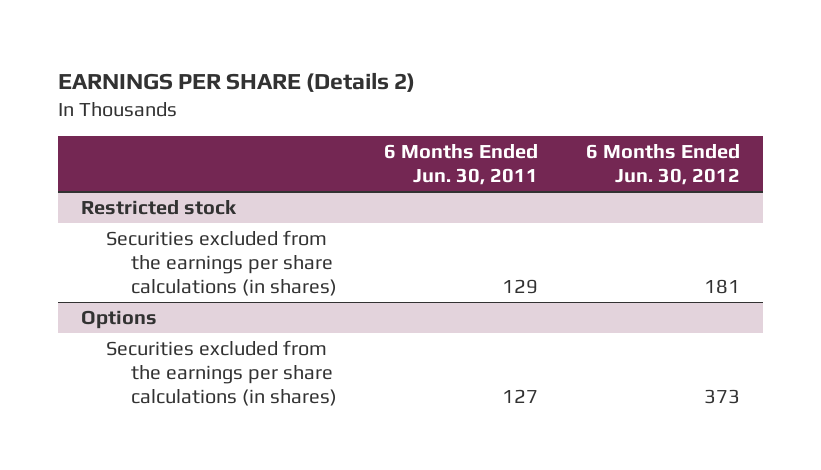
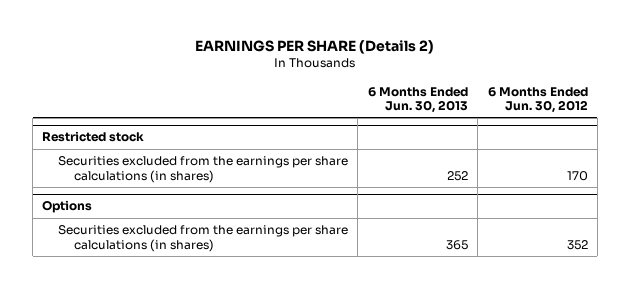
- | 6 Months Ended Jun. 30, 2011 | 6 Months Ended Jun. 30, 2012
+ | 6 Months Ended Jun. 30, 2013 | 6 Months Ended Jun. 30, 2012
@ Restricted stock
- Securities excluded from the earnings per share calculations (in shares) | 129 | 181
+ Securities excluded from the earnings per share calculations (in shares) | 252 | 170
@ Options
- Securities excluded from the earnings per share calculations (in shares) | 127 | 373
+ Securities excluded from the earnings per share calculations (in shares) | 365 | 352

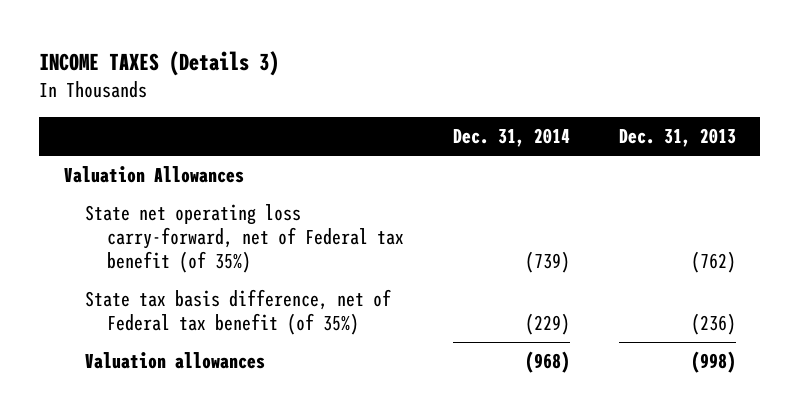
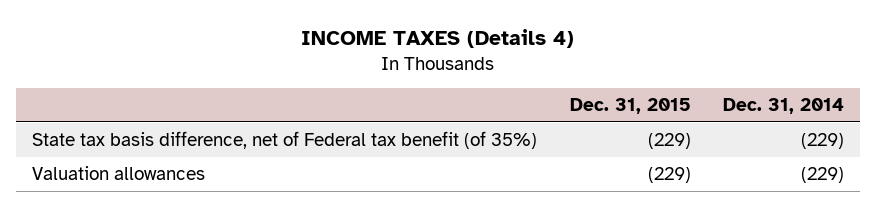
- INCOME TAXES (Details 3)
+ INCOME TAXES (Details 4)
- | Dec. 31, 2014 | Dec. 31, 2013
+ | Dec. 31, 2015 | Dec. 31, 2014
- Valuation Allowances
- State net operating loss carry-forward, net of Federal tax benefit (of 35%) | (739) | (762)
- Valuation allowances | (968) | (998)
+ Valuation allowances | (229) | (229)

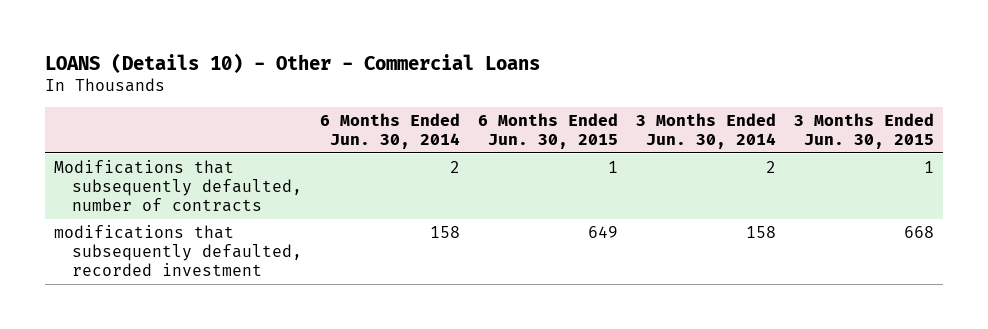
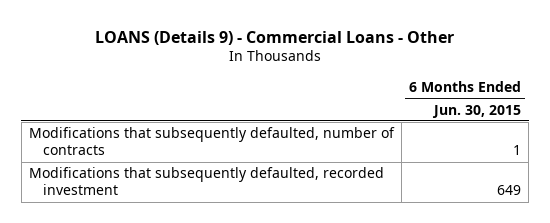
- LOANS (Details 10) - Other - Commercial Loans
+ LOANS (Details 9) - Commercial Loans - Other
- | 6 Months Ended Jun. 30, 2014 | 6 Months Ended Jun. 30, 2015 | 3 Months Ended Jun. 30, 2014 | 3 Months Ended Jun. 30, 2015
+ | 6 Months Ended Jun. 30, 2015
- modifications that subsequently defaulted, recorded investment | 158 | 649 | 158 | 668
+ Modifications that subsequently defaulted, recorded investment | 649

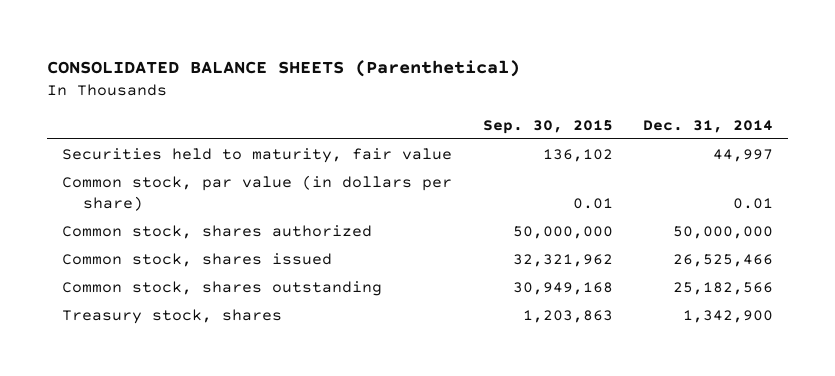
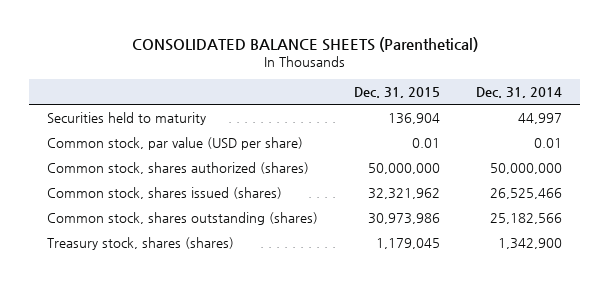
- | Sep. 30, 2015 | Dec. 31, 2014
+ | Dec. 31, 2015 | Dec. 31, 2014
- Securities held to maturity, fair value | 136,102 | 44,997
- Common stock, par value (in dollars per share) | 0.01 | 0.01
- Common stock, shares authorized | 50,000,000 | 50,000,000
- Common stock, shares issued | 32,321,962 | 26,525,466
- Common stock, shares outstanding | 30,949,168 | 25,182,566
- Treasury stock, shares | 1,203,863 | 1,342,900
+ Securities held to maturity | 136,904 | 44,997
+ Common stock, par value (USD per share) | 0.01 | 0.01
+ Common stock, shares authorized (shares) | 50,000,000 | 50,000,000
+ Common stock, shares issued (shares) | 32,321,962 | 26,525,466
+ Common stock, shares outstanding (shares) | 30,973,986 | 25,182,566
+ Treasury stock, shares (shares) | 1,179,045 | 1,342,900

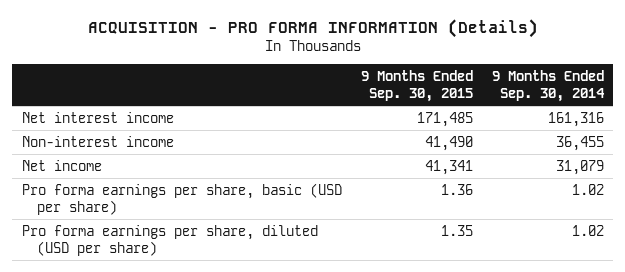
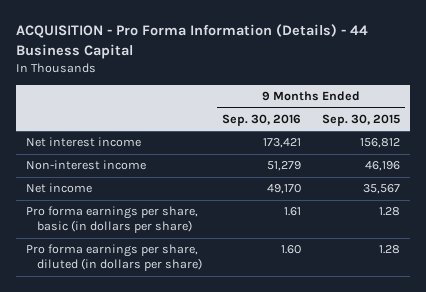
- ACQUISITION - PRO FORMA INFORMATION (Details)
+ ACQUISITION - Pro Forma Information (Details) - 44 Business Capital
- | 9 Months Ended Sep. 30, 2015 | 9 Months Ended Sep. 30, 2014
+ | 9 Months Ended Sep. 30, 2016 | 9 Months Ended Sep. 30, 2015
- Net interest income | 171,485 | 161,316
- Non-interest income | 41,490 | 36,455
- Net income | 41,341 | 31,079
- Pro forma earnings per share, basic (USD per share) | 1.36 | 1.02
- Pro forma earnings per share, diluted (USD per share) | 1.35 | 1.02
+ Net interest income | 173,421 | 156,812
+ Non-interest income | 51,279 | 46,196
+ Net income | 49,170 | 35,567
+ Pro forma earnings per share, basic (in dollars per share) | 1.61 | 1.28
+ Pro forma earnings per share, diluted (in dollars per share) | 1.60 | 1.28

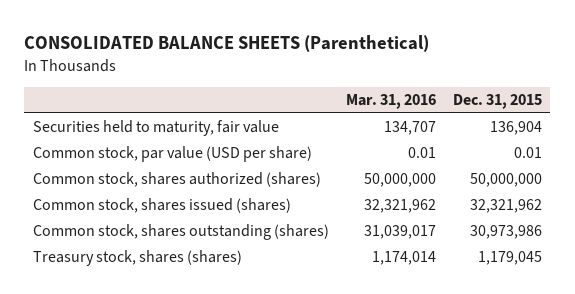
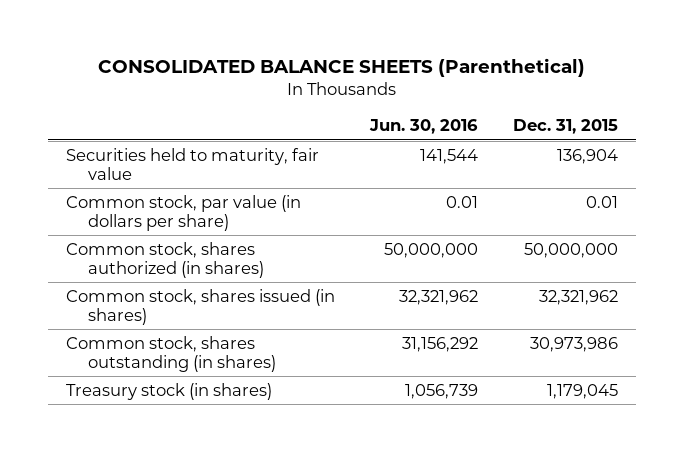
- | Mar. 31, 2016 | Dec. 31, 2015
+ | Jun. 30, 2016 | Dec. 31, 2015
- Common stock, par value (USD per share) | 0.01 | 0.01
- Common stock, shares authorized (shares) | 50,000,000 | 50,000,000
- Common stock, shares issued (shares) | 32,321,962 | 32,321,962
- Common stock, shares outstanding (shares) | 31,039,017 | 30,973,986
- Treasury stock, shares (shares) | 1,174,014 | 1,179,045
+ Common stock, par value (in dollars per share) | 0.01 | 0.01
+ Common stock, shares authorized (in shares) | 50,000,000 | 50,000,000
+ Common stock, shares issued (in shares) | 32,321,962 | 32,321,962
+ Common stock, shares outstanding (in shares) | 31,156,292 | 30,973,986
+ Treasury stock (in shares) | 1,056,739 | 1,179,045

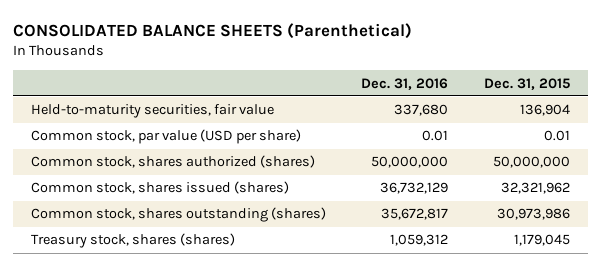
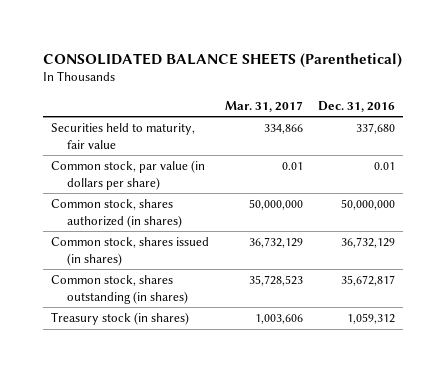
- | Dec. 31, 2016 | Dec. 31, 2015
+ | Mar. 31, 2017 | Dec. 31, 2016
- Held-to-maturity securities, fair value | 337,680 | 136,904
- Common stock, par value (USD per share) | 0.01 | 0.01
- Common stock, shares authorized (shares) | 50,000,000 | 50,000,000
- Common stock, shares issued (shares) | 36,732,129 | 32,321,962
- Common stock, shares outstanding (shares) | 35,672,817 | 30,973,986
- Treasury stock, shares (shares) | 1,059,312 | 1,179,045
+ Securities held to maturity, fair value | 334,866 | 337,680
+ Common stock, par value (in dollars per share) | 0.01 | 0.01
+ Common stock, shares authorized (in shares) | 50,000,000 | 50,000,000
+ Common stock, shares issued (in shares) | 36,732,129 | 36,732,129
+ Common stock, shares outstanding (in shares) | 35,728,523 | 35,672,817
+ Treasury stock (in shares) | 1,003,606 | 1,059,312

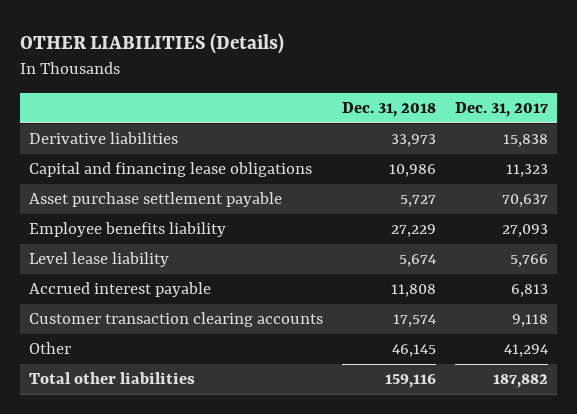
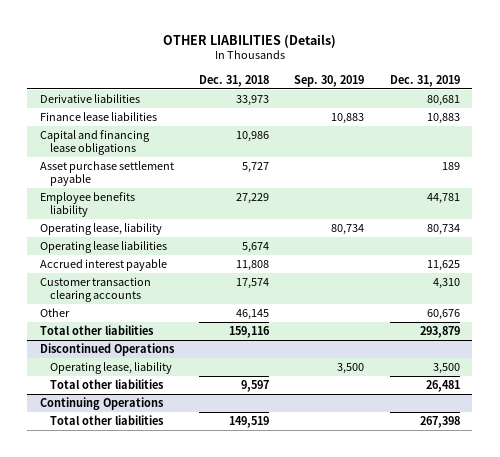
- | Dec. 31, 2018 | Dec. 31, 2017
+ | Dec. 31, 2018 | Sep. 30, 2019 | Dec. 31, 2019
+ Finance lease liabilities | | 10,883 | 10,883
- Level lease liability | 5,674 | 5,766
+ Operating lease, liability | | 80,734 | 80,734
+ Operating lease liabilities | 5,674 | |
+ Discontinued Operations
+ Operating lease, liability | | 3,500 | 3,500
+ Total other liabilities | 9,597 | | 26,481
+ Continuing Operations
+ Total other liabilities | 149,519 | | 267,398

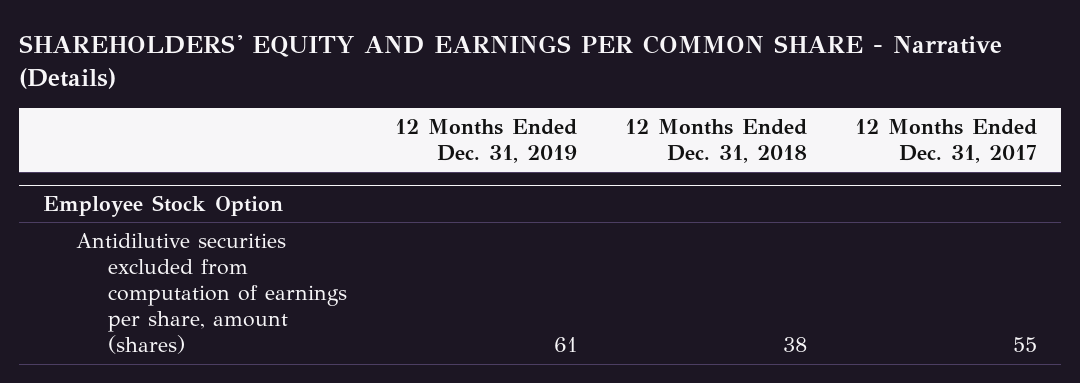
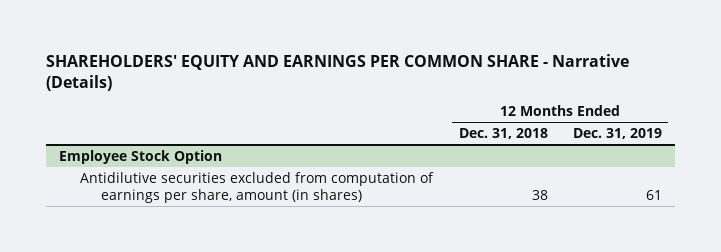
- | 12 Months Ended Dec. 31, 2019 | 12 Months Ended Dec. 31, 2018 | 12 Months Ended Dec. 31, 2017
+ | 12 Months Ended Dec. 31, 2018 | 12 Months Ended Dec. 31, 2019
@ Employee Stock Option
- Antidilutive securities excluded from computation of earnings per share, amount (shares) | 61 | 38 | 55
+ Antidilutive securities excluded from computation of earnings per share, amount (in shares) | 38 | 61

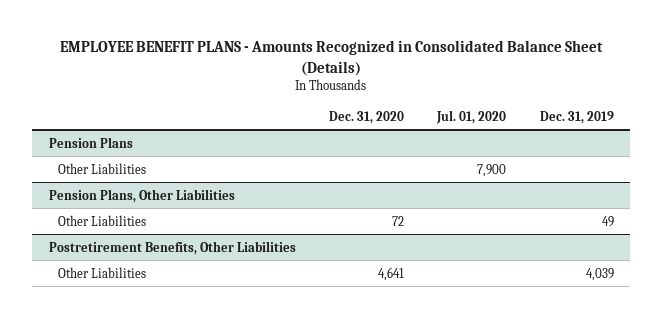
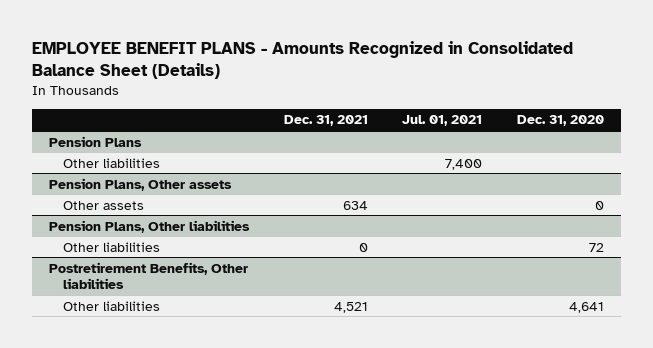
- | Dec. 31, 2020 | Jul. 01, 2020 | Dec. 31, 2019
+ | Dec. 31, 2021 | Jul. 01, 2021 | Dec. 31, 2020
@ Pension Plans
- Other Liabilities | | 7,900 |
- Pension Plans, Other Liabilities
- Other Liabilities | 72 | | 49
- Postretirement Benefits, Other Liabilities
- Other Liabilities | 4,641 | | 4,039
@ Pension Plans
+ Other liabilities | | 7,400 |
+ Pension Plans, Other assets
+ Other assets | 634 | | 0
+ Pension Plans, Other liabilities
+ Other liabilities | 0 | | 72
+ Postretirement Benefits, Other liabilities
+ Other liabilities | 4,521 | | 4,641

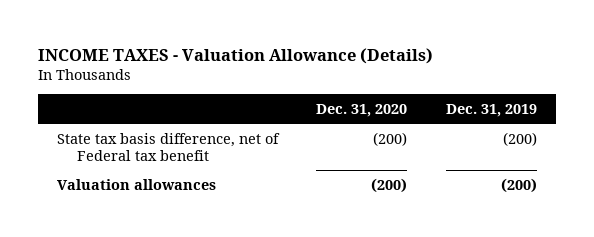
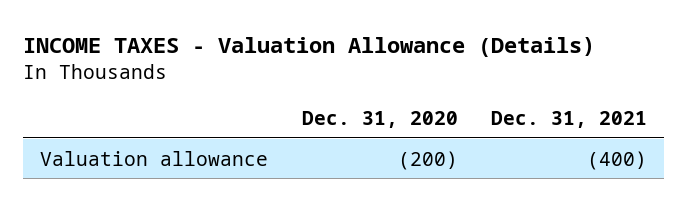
- | Dec. 31, 2020 | Dec. 31, 2019
+ | Dec. 31, 2020 | Dec. 31, 2021
- State tax basis difference, net of Federal tax benefit | (200) | (200)
- Valuation allowances | (200) | (200)
+ Valuation allowance | (200) | (400)

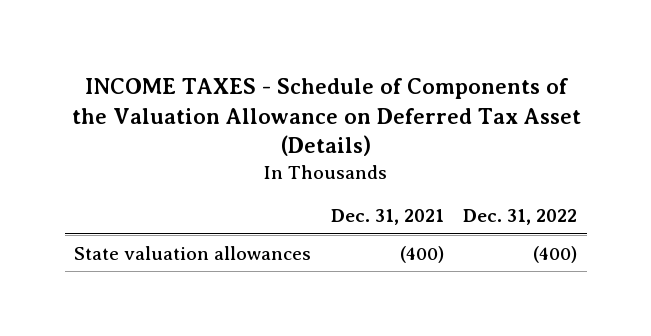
- INCOME TAXES - Valuation Allowance (Details)
+ INCOME TAXES - Schedule of Components of the Valuation Allowance on Deferred Tax Asset (Details)
- | Dec. 31, 2020 | Dec. 31, 2021
+ | Dec. 31, 2021 | Dec. 31, 2022
- Valuation allowance | (200) | (400)
+ State valuation allowances | (400) | (400)

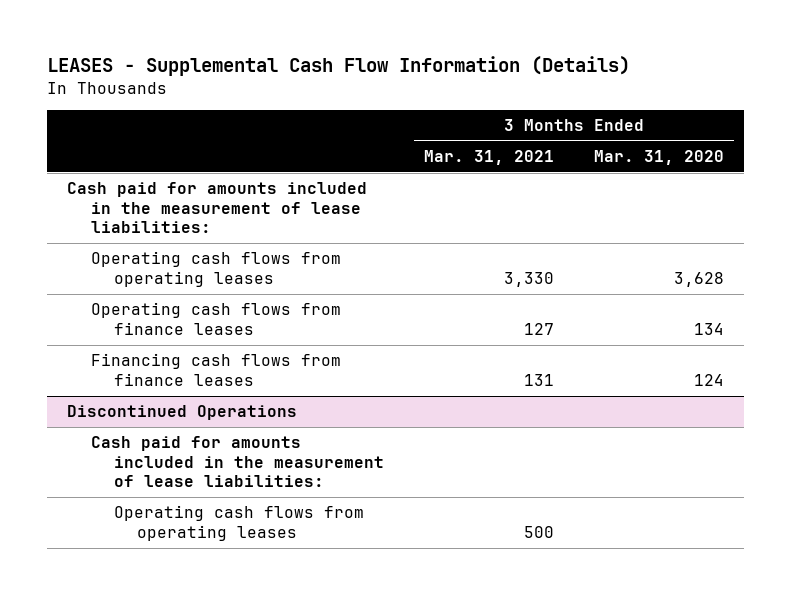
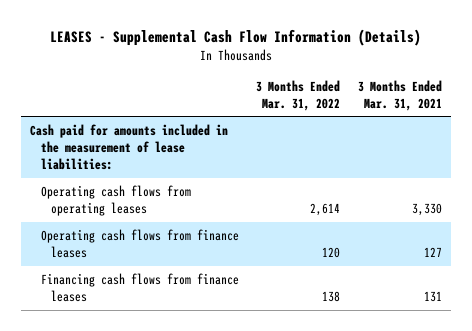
- | 3 Months Ended Mar. 31, 2021 | 3 Months Ended Mar. 31, 2020
+ | 3 Months Ended Mar. 31, 2022 | 3 Months Ended Mar. 31, 2021
- Discontinued Operations
- Cash paid for amounts included in the measurement of lease liabilities:
- Operating cash flows from operating leases | 500 |

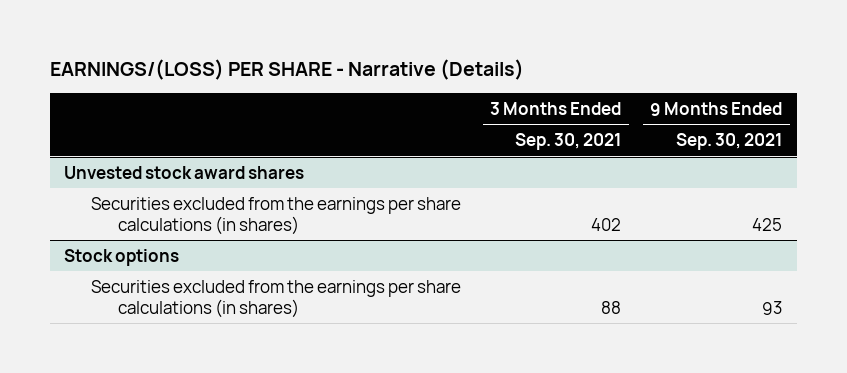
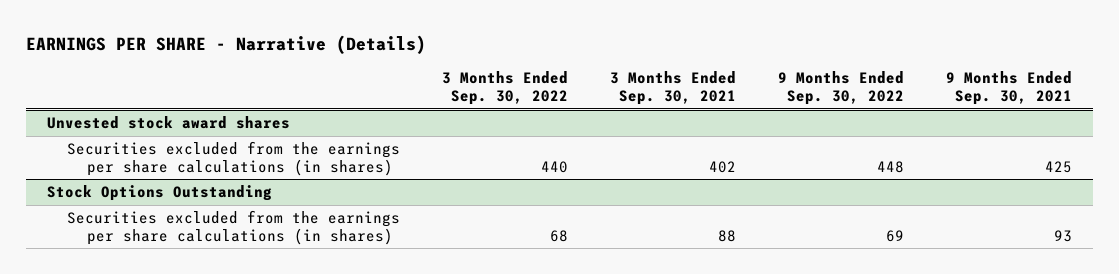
- EARNINGS/(LOSS) PER SHARE - Narrative (Details)
+ EARNINGS PER SHARE - Narrative (Details)
- | 3 Months Ended Sep. 30, 2021 | 9 Months Ended Sep. 30, 2021
+ | 3 Months Ended Sep. 30, 2022 | 3 Months Ended Sep. 30, 2021 | 9 Months Ended Sep. 30, 2022 | 9 Months Ended Sep. 30, 2021
- Stock options
+ Stock Options Outstanding

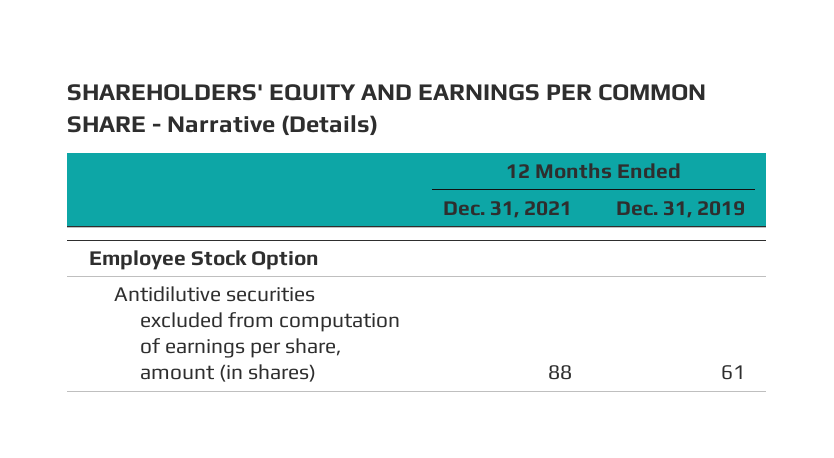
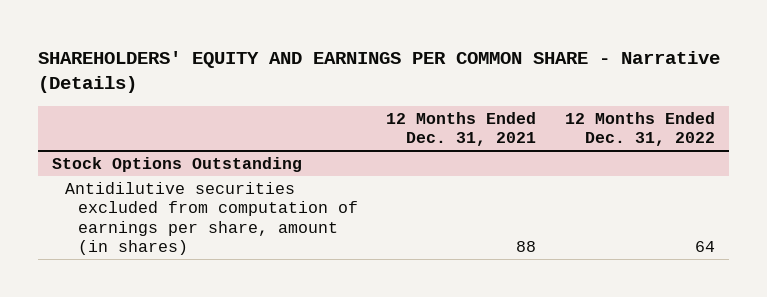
- | 12 Months Ended Dec. 31, 2021 | 12 Months Ended Dec. 31, 2019
+ | 12 Months Ended Dec. 31, 2021 | 12 Months Ended Dec. 31, 2022
- Employee Stock Option
+ Stock Options Outstanding

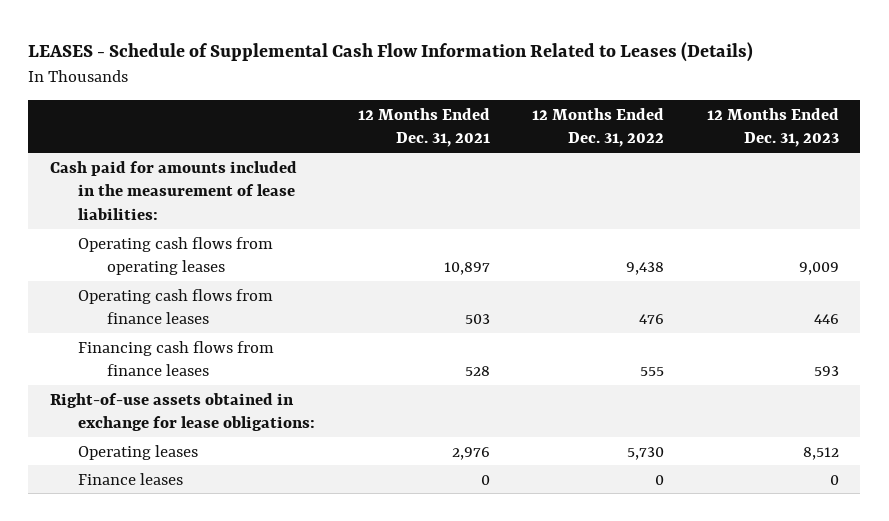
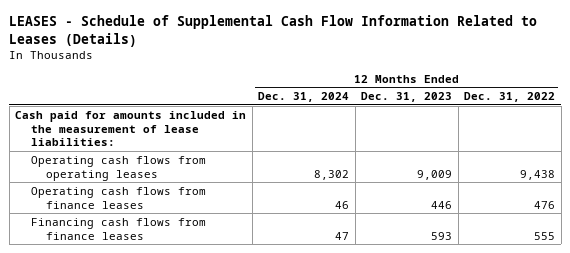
- | 12 Months Ended Dec. 31, 2021 | 12 Months Ended Dec. 31, 2022 | 12 Months Ended Dec. 31, 2023
+ | 12 Months Ended Dec. 31, 2024 | 12 Months Ended Dec. 31, 2023 | 12 Months Ended Dec. 31, 2022
- Right-of-use assets obtained in exchange for lease obligations:
- Operating leases | 2,976 | 5,730 | 8,512
- Finance leases | 0 | 0 | 0

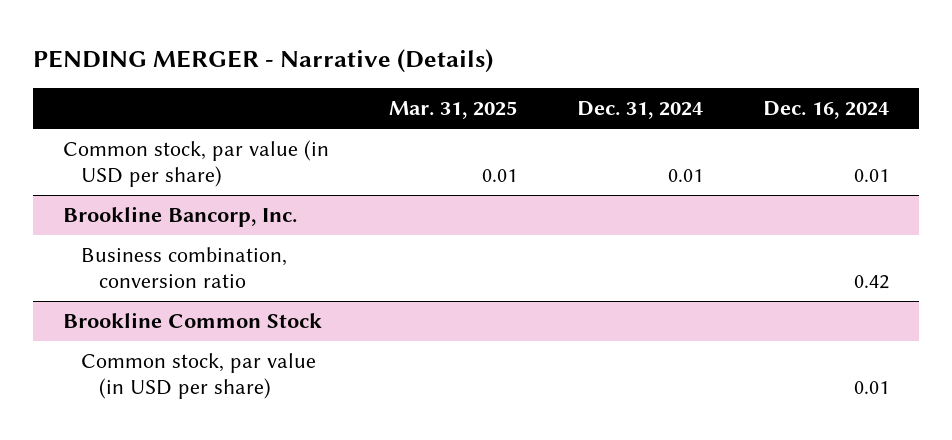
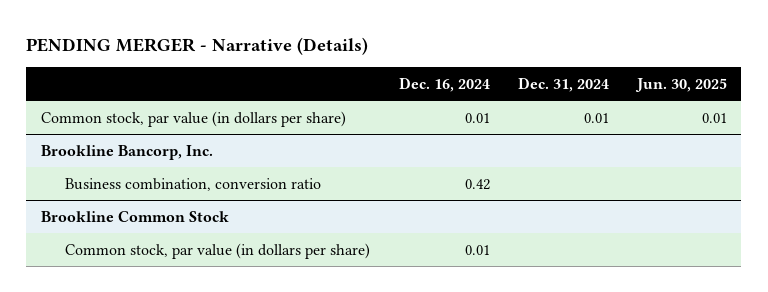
- | Mar. 31, 2025 | Dec. 31, 2024 | Dec. 16, 2024
+ | Dec. 16, 2024 | Dec. 31, 2024 | Jun. 30, 2025
- Common stock, par value (in USD per share) | 0.01 | 0.01 | 0.01
+ Common stock, par value (in dollars per share) | 0.01 | 0.01 | 0.01
@ Brookline Common Stock
- Common stock, par value (in USD per share) | | | 0.01
+ Common stock, par value (in dollars per share) | 0.01 | |

